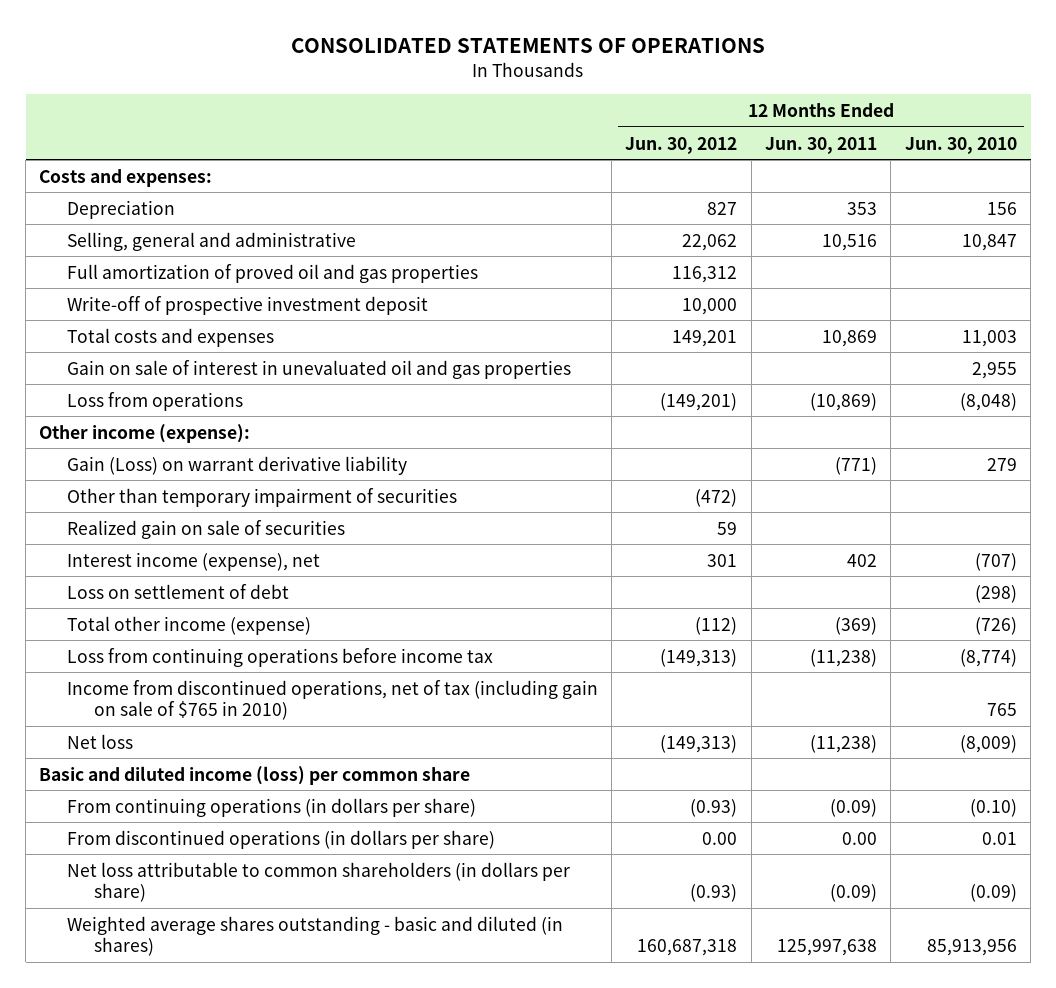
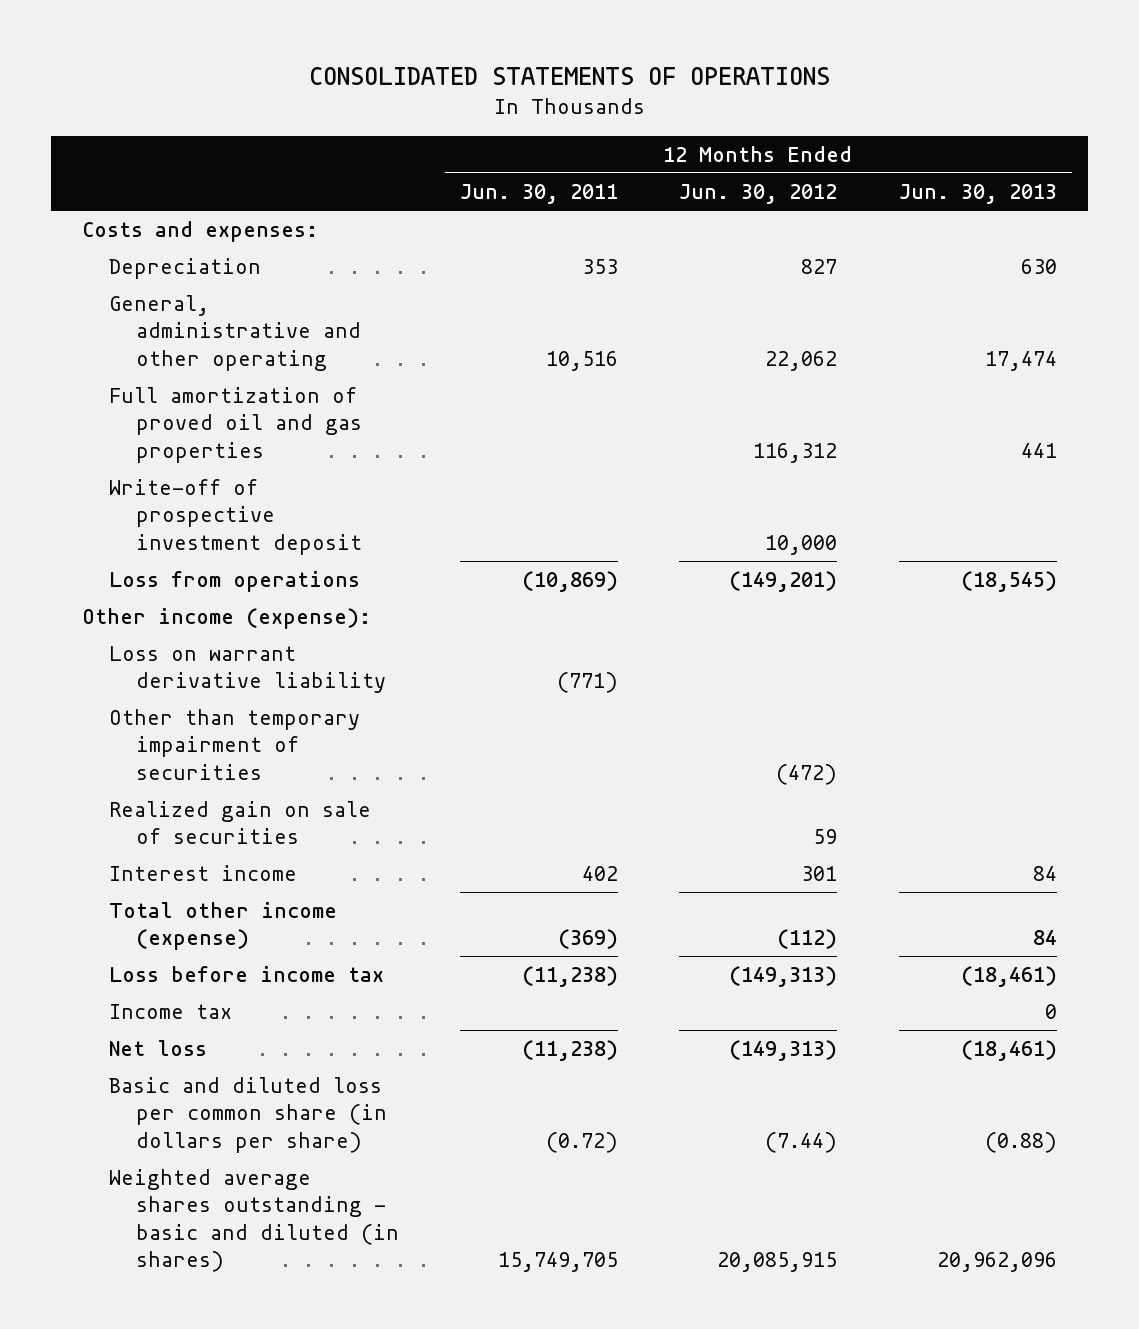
- | 12 Months Ended Jun. 30, 2012 | 12 Months Ended Jun. 30, 2011 | 12 Months Ended Jun. 30, 2010
+ | 12 Months Ended Jun. 30, 2011 | 12 Months Ended Jun. 30, 2012 | 12 Months Ended Jun. 30, 2013
- Selling, general and administrative | 22,062 | 10,516 | 10,847
+ General, administrative and other operating | 10,516 | 22,062 | 17,474
- Total costs and expenses | 149,201 | 10,869 | 11,003
- Gain on sale of interest in unevaluated oil and gas properties | | | 2,955
- Gain (Loss) on warrant derivative liability | | (771) | 279
+ Loss on warrant derivative liability | (771) | |
- Interest income (expense), net | 301 | 402 | (707)
- Loss on settlement of debt | | | (298)
+ Interest income | 402 | 301 | 84
- Loss from continuing operations before income tax | (149,313) | (11,238) | (8,774)
- Income from discontinued operations, net of tax (including gain on sale of $765 in 2010) | | | 765
+ Loss before income tax | (11,238) | (149,313) | (18,461)
+ Income tax | | | 0
- Basic and diluted income (loss) per common share
- From continuing operations (in dollars per share) | (0.93) | (0.09) | (0.10)
- From discontinued operations (in dollars per share) | 0.00 | 0.00 | 0.01
- Net loss attributable to common shareholders (in dollars per share) | (0.93) | (0.09) | (0.09)
- Weighted average shares outstanding - basic and diluted (in shares) | 160,687,318 | 125,997,638 | 85,913,956
+ Basic and diluted loss per common share (in dollars per share) | (0.72) | (7.44) | (0.88)
+ Weighted average shares outstanding - basic and diluted (in shares) | 15,749,705 | 20,085,915 | 20,962,096

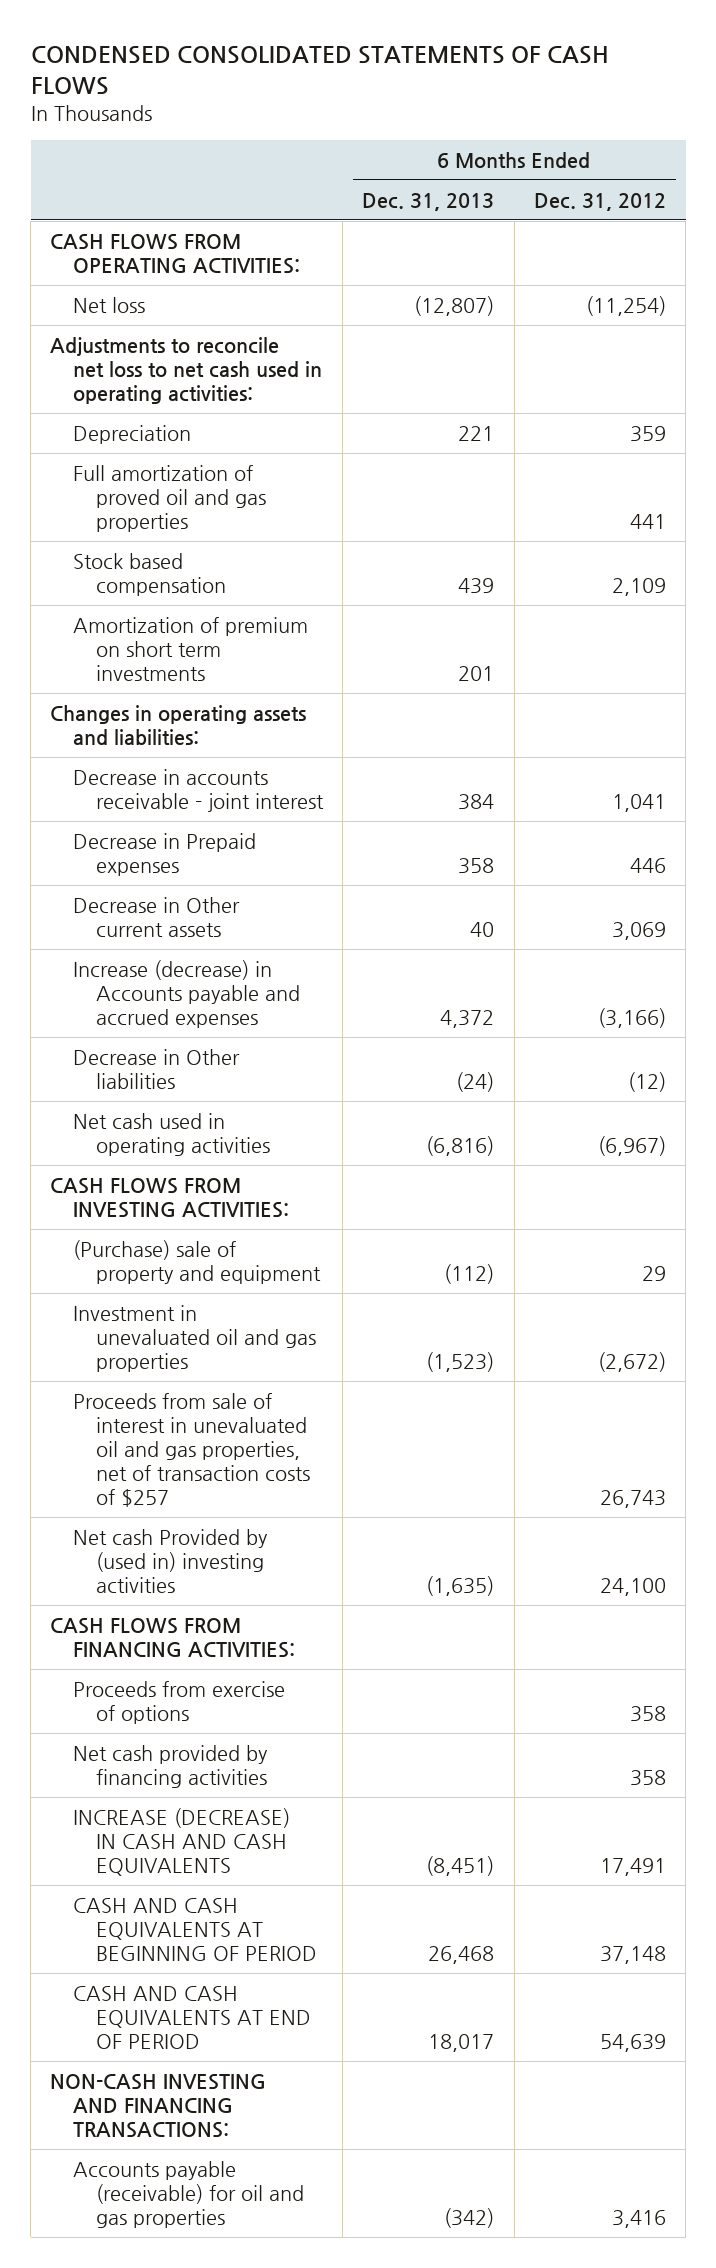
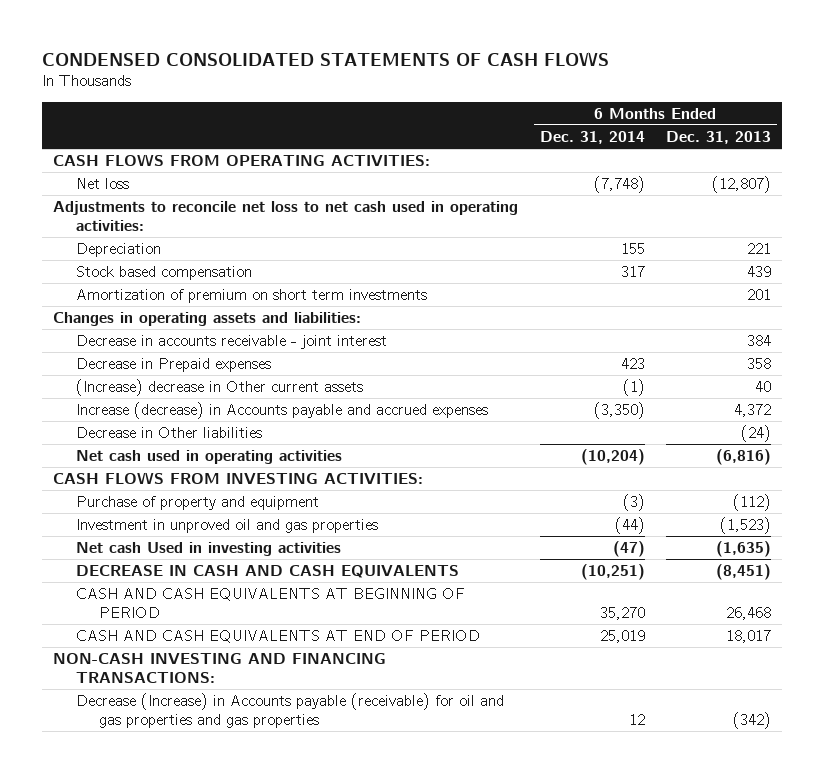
- | 6 Months Ended Dec. 31, 2013 | 6 Months Ended Dec. 31, 2012
+ | 6 Months Ended Dec. 31, 2014 | 6 Months Ended Dec. 31, 2013
- Full amortization of proved oil and gas properties | | 441
- Decrease in Other current assets | 40 | 3,069
+ (Increase) decrease in Other current assets | (1) | 40
- (Purchase) sale of property and equipment | (112) | 29
- Investment in unevaluated oil and gas properties | (1,523) | (2,672)
- Proceeds from sale of interest in unevaluated oil and gas properties, net of transaction costs of $257 | | 26,743
- Net cash Provided by (used in) investing activities | (1,635) | 24,100
- CASH FLOWS FROM FINANCING ACTIVITIES:
- Proceeds from exercise of options | | 358
- Net cash provided by financing activities | | 358
- INCREASE (DECREASE) IN CASH AND CASH EQUIVALENTS | (8,451) | 17,491
+ Purchase of property and equipment | (3) | (112)
+ Investment in unproved oil and gas properties | (44) | (1,523)
+ Net cash Used in investing activities | (47) | (1,635)
+ DECREASE IN CASH AND CASH EQUIVALENTS | (10,251) | (8,451)
- Accounts payable (receivable) for oil and gas properties | (342) | 3,416
+ Decrease (Increase) in Accounts payable (receivable) for oil and gas properties and gas properties | 12 | (342)

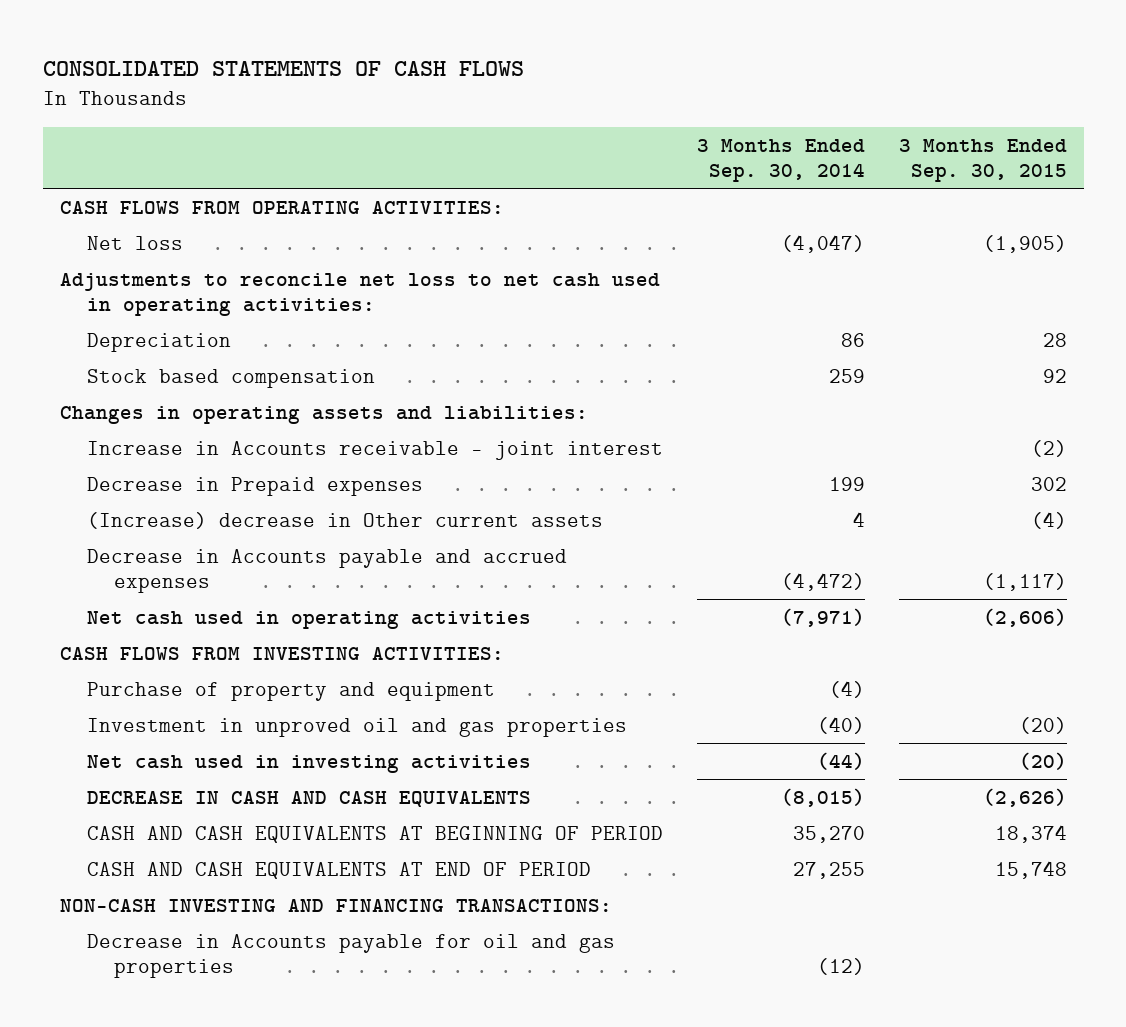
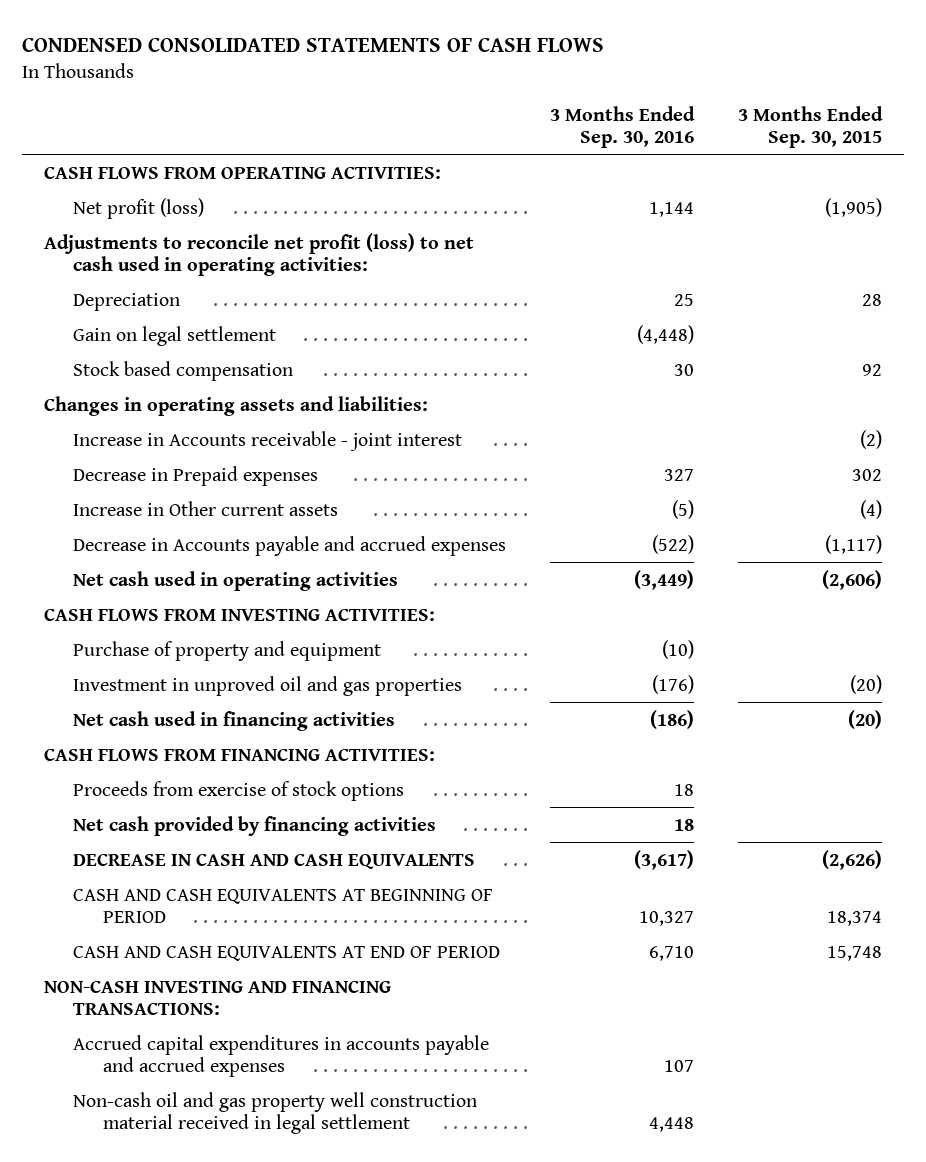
- CONSOLIDATED STATEMENTS OF CASH FLOWS
+ CONDENSED CONSOLIDATED STATEMENTS OF CASH FLOWS
- | 3 Months Ended Sep. 30, 2014 | 3 Months Ended Sep. 30, 2015
+ | 3 Months Ended Sep. 30, 2016 | 3 Months Ended Sep. 30, 2015
- Net loss | (4,047) | (1,905)
- Adjustments to reconcile net loss to net cash used in operating activities:
+ Net profit (loss) | 1,144 | (1,905)
+ Adjustments to reconcile net profit (loss) to net cash used in operating activities:
+ Gain on legal settlement | (4,448) |
- (Increase) decrease in Other current assets | 4 | (4)
+ Increase in Other current assets | (5) | (4)
- Net cash used in investing activities | (44) | (20)
+ Net cash used in financing activities | (186) | (20)
+ CASH FLOWS FROM FINANCING ACTIVITIES:
+ Proceeds from exercise of stock options | 18 |
+ Net cash provided by financing activities | 18 |
- Decrease in Accounts payable for oil and gas properties | (12) |
+ Accrued capital expenditures in accounts payable and accrued expenses | 107 |
+ Non-cash oil and gas property well construction material received in legal settlement | 4,448 |

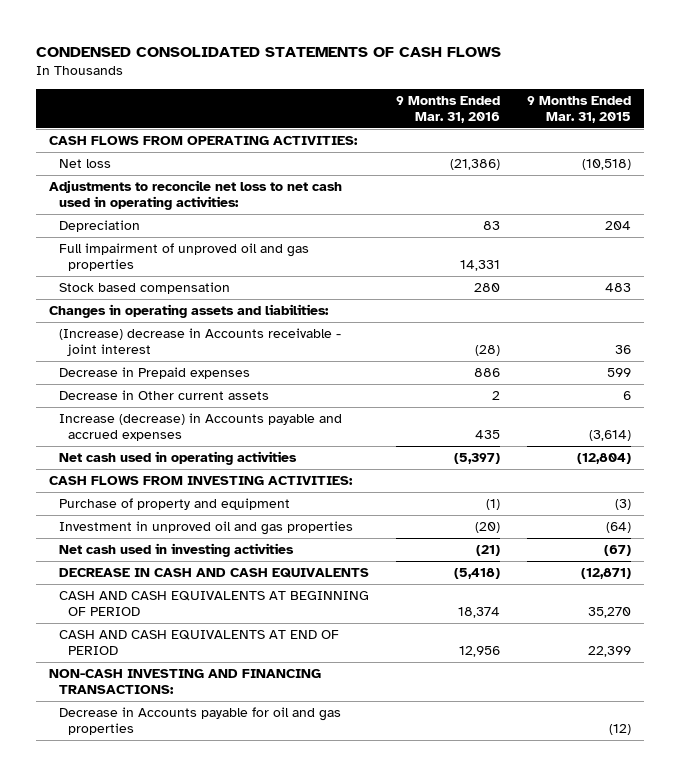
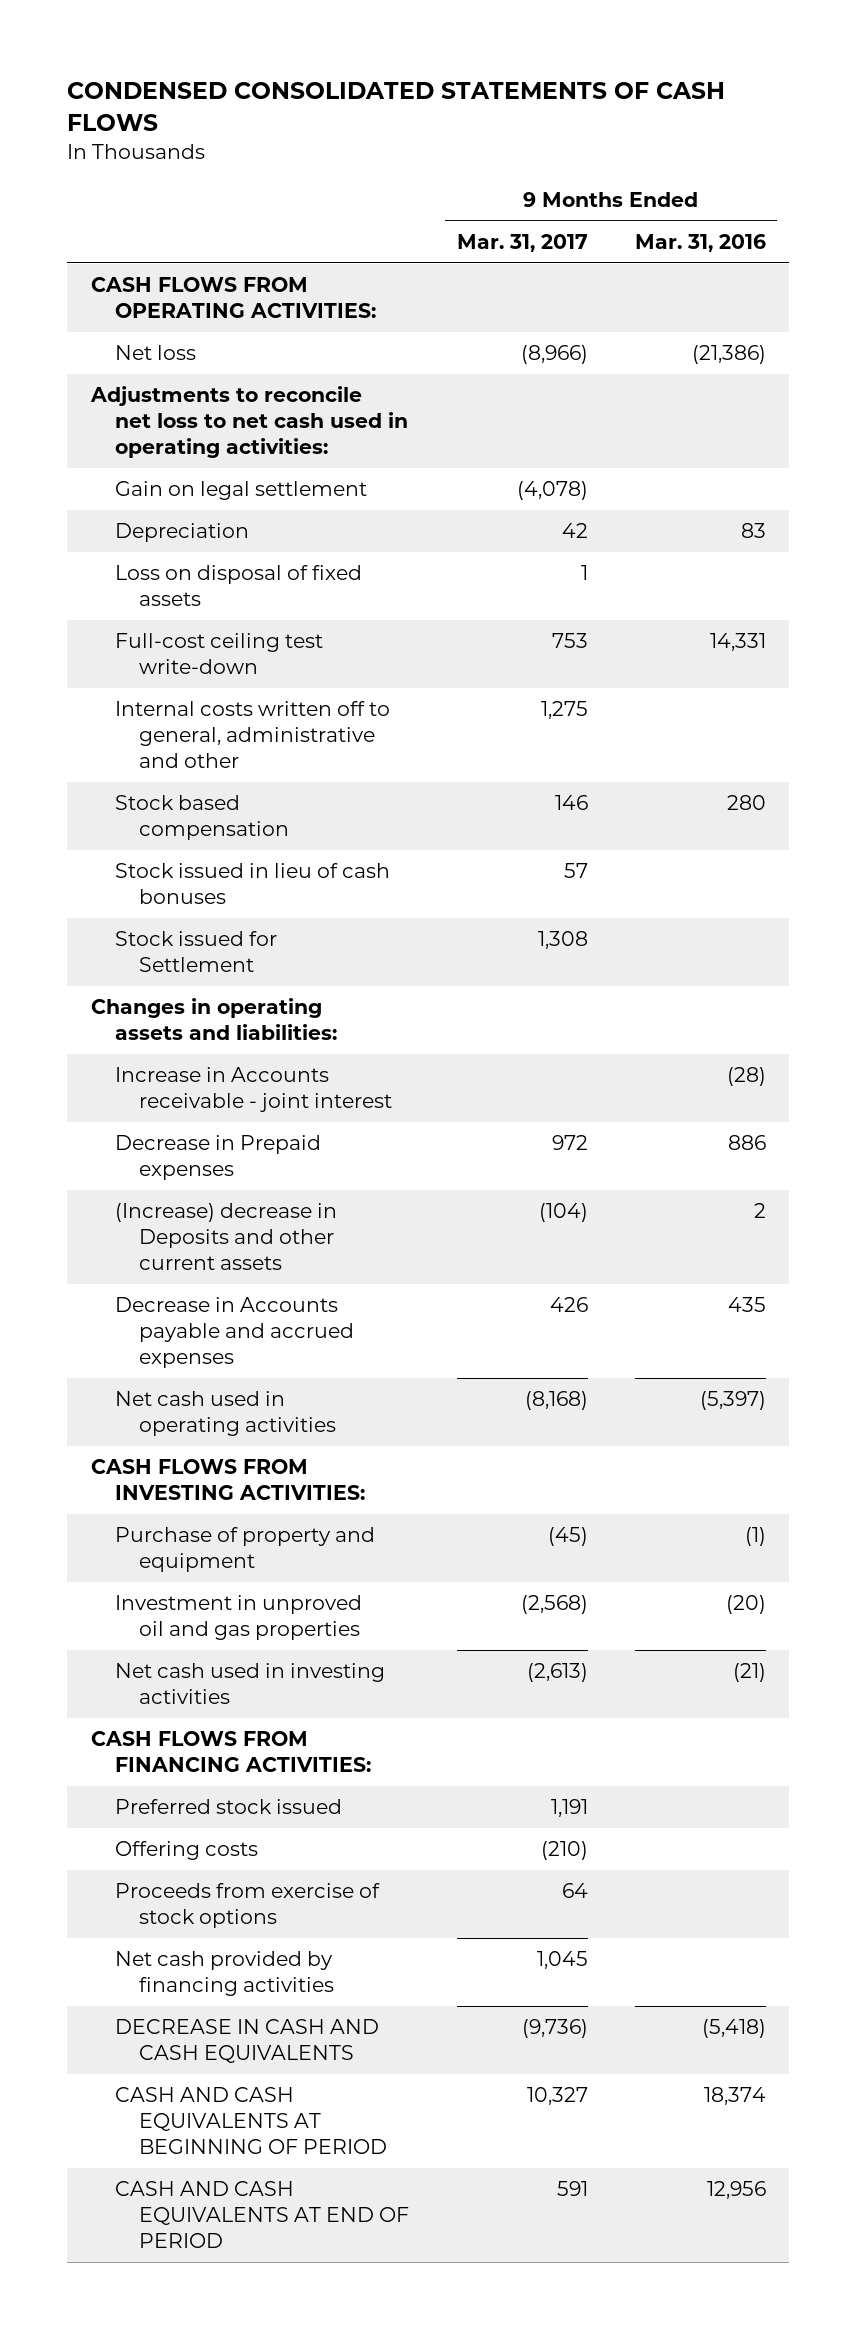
- | 9 Months Ended Mar. 31, 2016 | 9 Months Ended Mar. 31, 2015
+ | 9 Months Ended Mar. 31, 2017 | 9 Months Ended Mar. 31, 2016
+ Gain on legal settlement | (4,078) |
- Full impairment of unproved oil and gas properties | 14,331 |
+ Loss on disposal of fixed assets | 1 |
+ Full-cost ceiling test write-down | 753 | 14,331
+ Internal costs written off to general, administrative and other | 1,275 |
+ Stock issued in lieu of cash bonuses | 57 |
+ Stock issued for Settlement | 1,308 |
- (Increase) decrease in Accounts receivable - joint interest | (28) | 36
+ Increase in Accounts receivable - joint interest | | (28)
- Decrease in Other current assets | 2 | 6
- Increase (decrease) in Accounts payable and accrued expenses | 435 | (3,614)
+ (Increase) decrease in Deposits and other current assets | (104) | 2
+ Decrease in Accounts payable and accrued expenses | 426 | 435
+ CASH FLOWS FROM FINANCING ACTIVITIES:
+ Preferred stock issued | 1,191 |
+ Offering costs | (210) |
+ Proceeds from exercise of stock options | 64 |
+ Net cash provided by financing activities | 1,045 |
- NON-CASH INVESTING AND FINANCING TRANSACTIONS:
- Decrease in Accounts payable for oil and gas properties | | (12)

